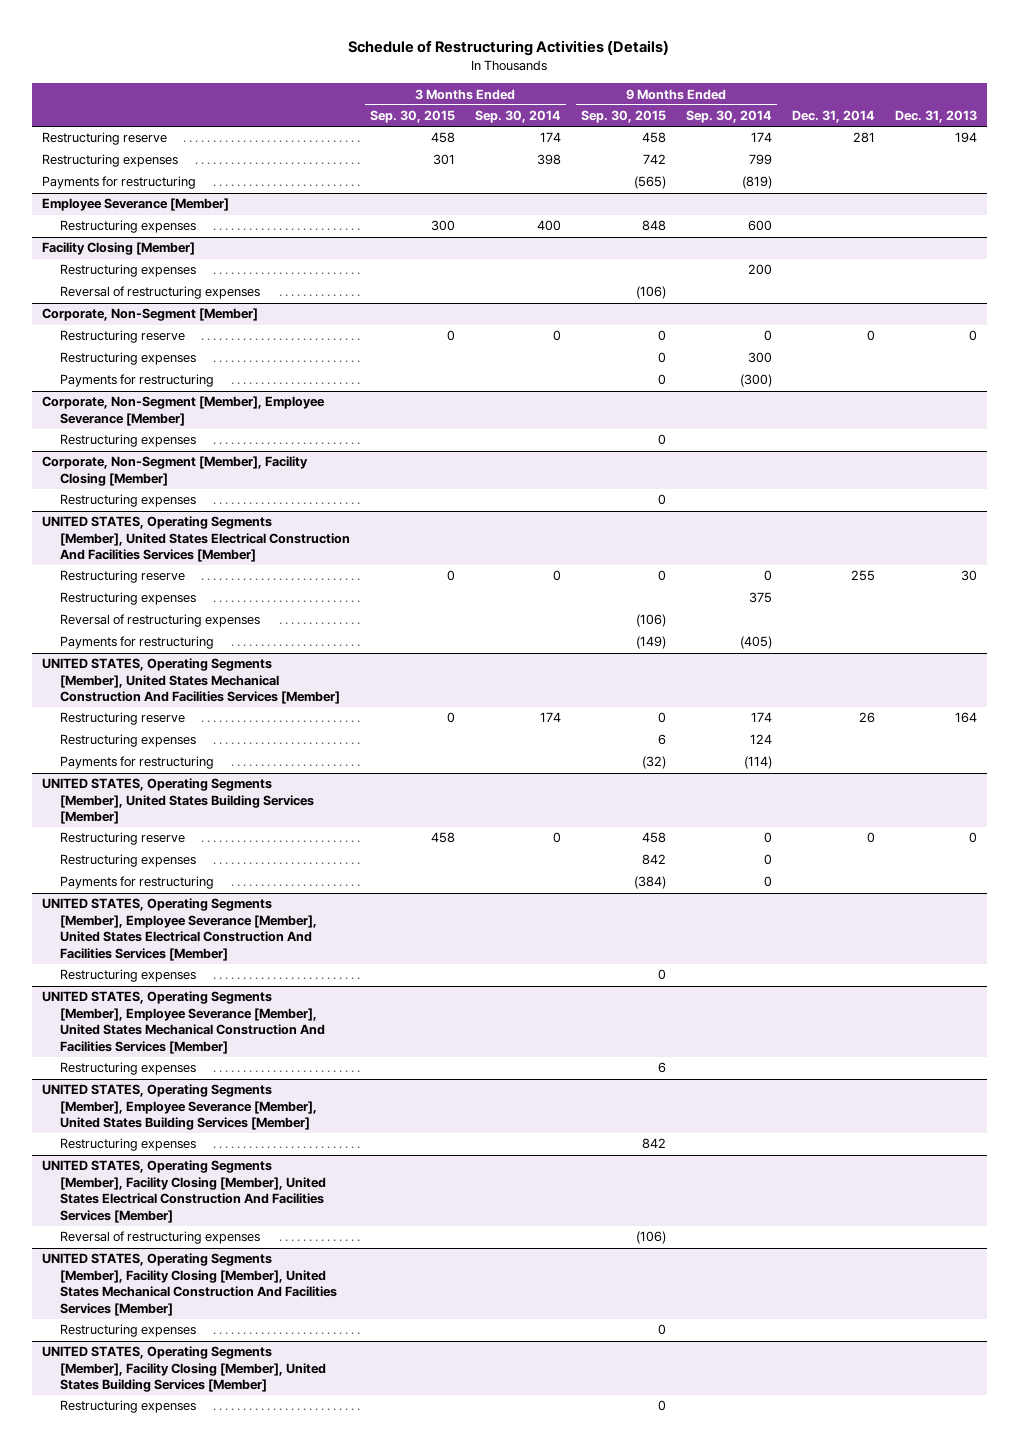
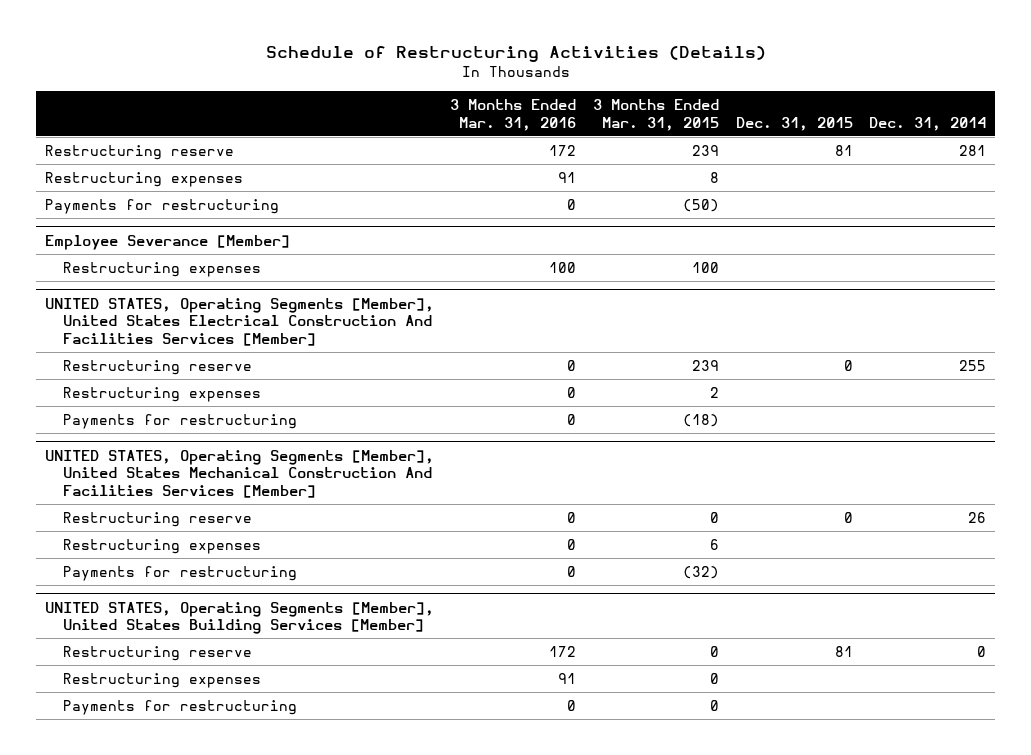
- | 3 Months Ended Sep. 30, 2015 | 3 Months Ended Sep. 30, 2014 | 9 Months Ended Sep. 30, 2015 | 9 Months Ended Sep. 30, 2014 | Dec. 31, 2014 | Dec. 31, 2013
+ | 3 Months Ended Mar. 31, 2016 | 3 Months Ended Mar. 31, 2015 | Dec. 31, 2015 | Dec. 31, 2014
- Facility Closing [Member]
- Restructuring expenses | | | | 200 | |
- Reversal of restructuring expenses | | | (106) | | |
- Corporate, Non-Segment [Member]
- Restructuring reserve | 0 | 0 | 0 | 0 | 0 | 0
- Restructuring expenses | | | 0 | 300 | |
- Payments for restructuring | | | 0 | (300) | |
- Corporate, Non-Segment [Member], Employee Severance [Member]
- Restructuring expenses | | | 0 | | |
- Corporate, Non-Segment [Member], Facility Closing [Member]
- Restructuring expenses | | | 0 | | |
@ UNITED STATES, Operating Segments [Member], United States Electrical Construction And Facilities Services [Member]
- Reversal of restructuring expenses | | | (106) | | |
- UNITED STATES, Operating Segments [Member], Employee Severance [Member], United States Electrical Construction And Facilities Services [Member]
- Restructuring expenses | | | 0 | | |
- UNITED STATES, Operating Segments [Member], Employee Severance [Member], United States Mechanical Construction And Facilities Services [Member]
- Restructuring expenses | | | 6 | | |
- UNITED STATES, Operating Segments [Member], Employee Severance [Member], United States Building Services [Member]
- Restructuring expenses | | | 842 | | |
- UNITED STATES, Operating Segments [Member], Facility Closing [Member], United States Electrical Construction And Facilities Services [Member]
- Reversal of restructuring expenses | | | (106) | | |
- UNITED STATES, Operating Segments [Member], Facility Closing [Member], United States Mechanical Construction And Facilities Services [Member]
- Restructuring expenses | | | 0 | | |
- UNITED STATES, Operating Segments [Member], Facility Closing [Member], United States Building Services [Member]
- Restructuring expenses | | | 0 | | |

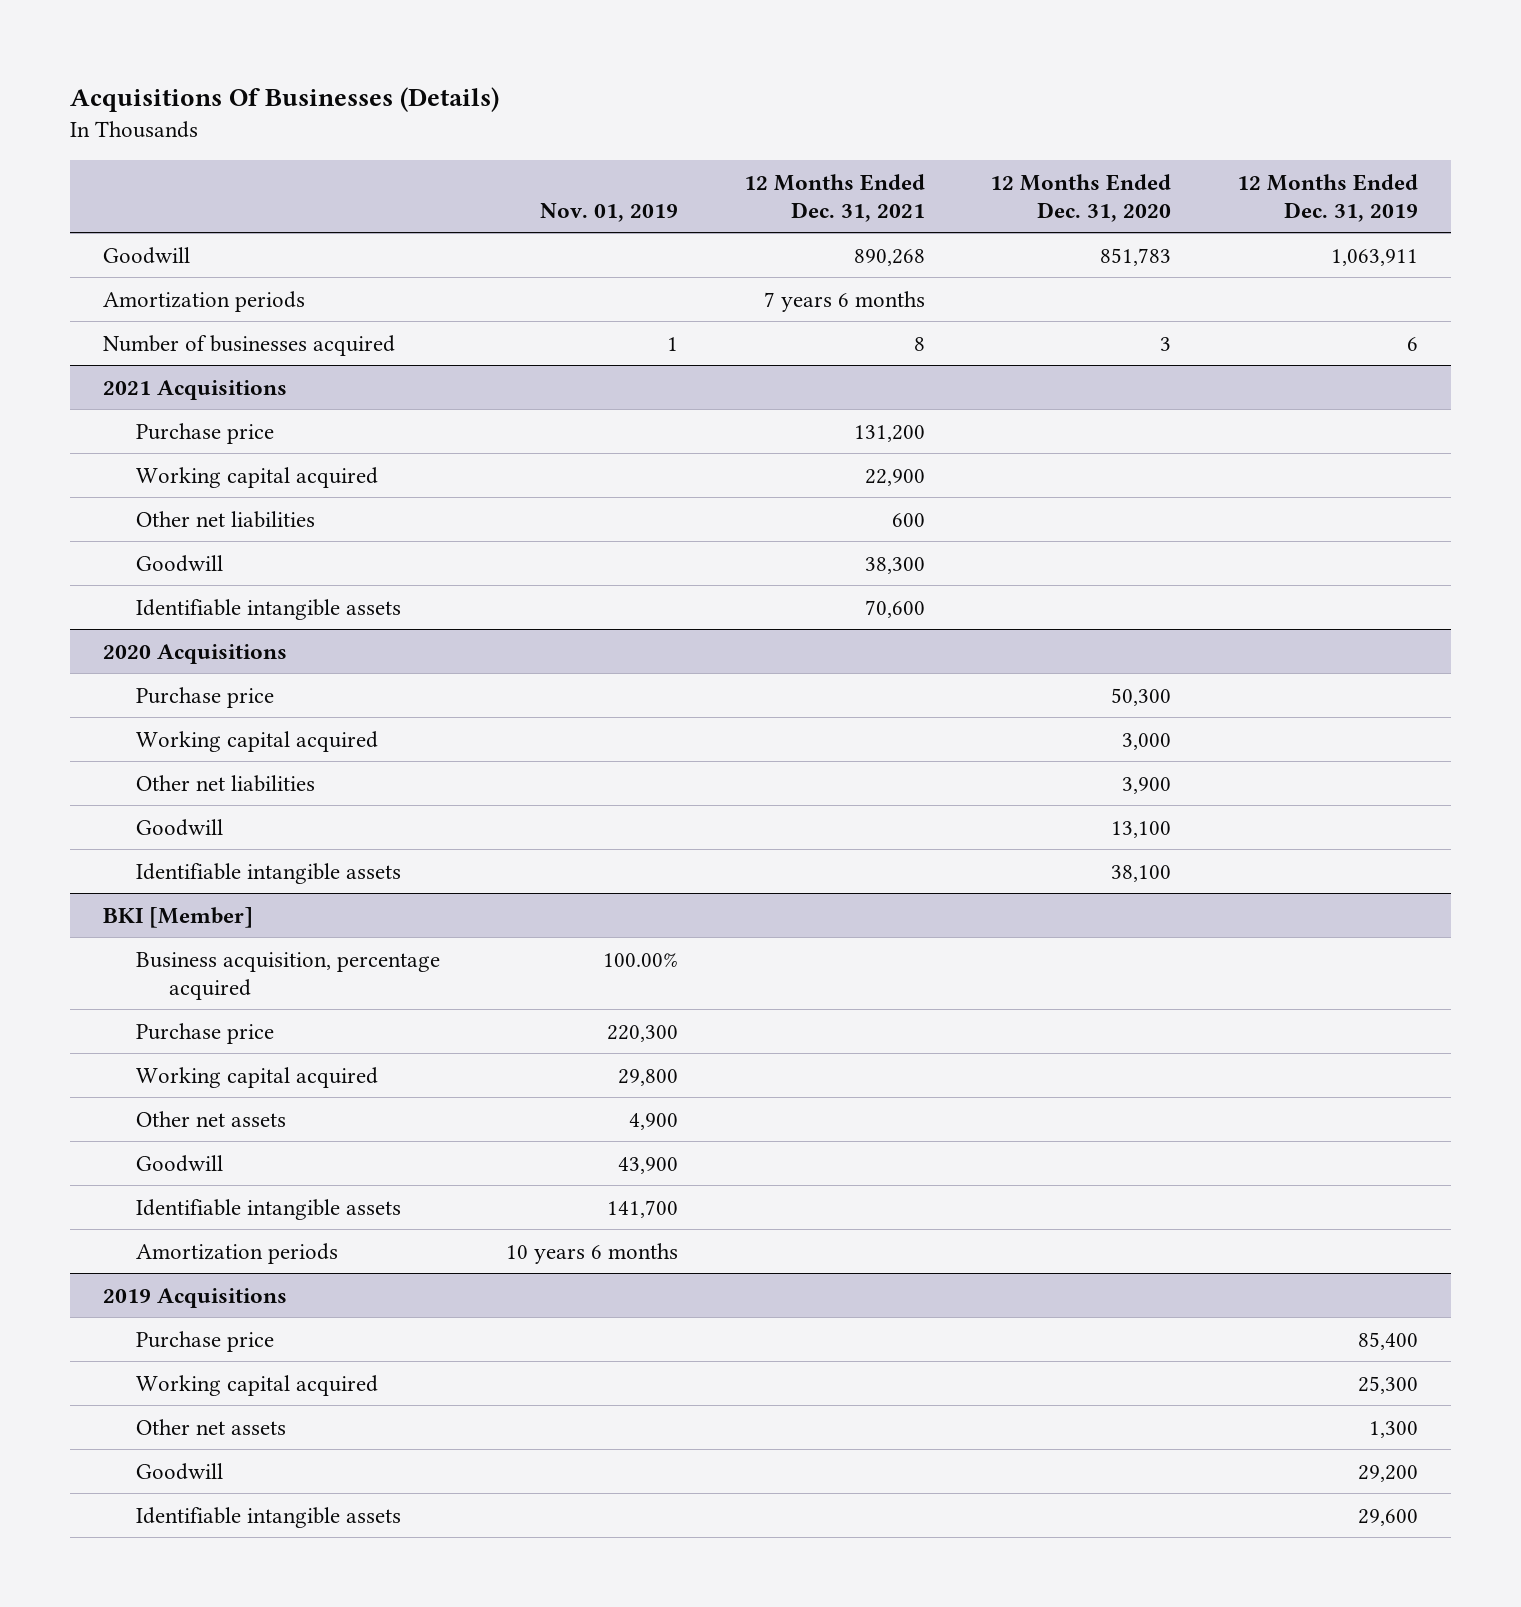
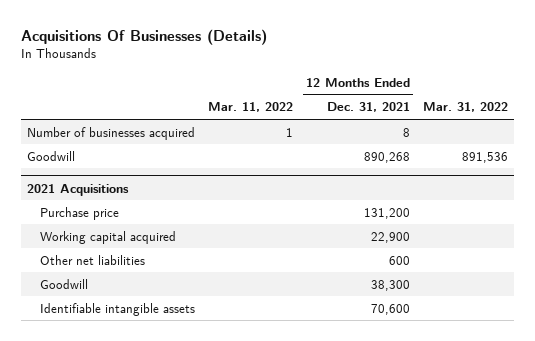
- | Nov. 01, 2019 | 12 Months Ended Dec. 31, 2021 | 12 Months Ended Dec. 31, 2020 | 12 Months Ended Dec. 31, 2019
+ | Mar. 11, 2022 | 12 Months Ended Dec. 31, 2021 | Mar. 31, 2022
- Amortization periods | | 7 years 6 months | |
moved down: Goodwill | | 890,268 | 891,536
- 2020 Acquisitions
- Purchase price | | | 50,300 |
- Working capital acquired | | | 3,000 |
- Other net liabilities | | | 3,900 |
- Goodwill | | | 13,100 |
- Identifiable intangible assets | | | 38,100 |
- BKI [Member]
- Business acquisition, percentage acquired | 100.00% | | |
- Purchase price | 220,300 | | |
- Working capital acquired | 29,800 | | |
- Other net assets | 4,900 | | |
- Goodwill | 43,900 | | |
- Identifiable intangible assets | 141,700 | | |
- Amortization periods | 10 years 6 months | | |
- 2019 Acquisitions
- Purchase price | | | | 85,400
- Working capital acquired | | | | 25,300
- Other net assets | | | | 1,300
- Goodwill | | | | 29,200
- Identifiable intangible assets | | | | 29,600

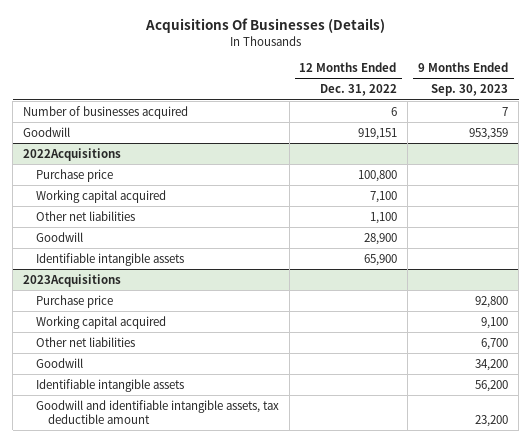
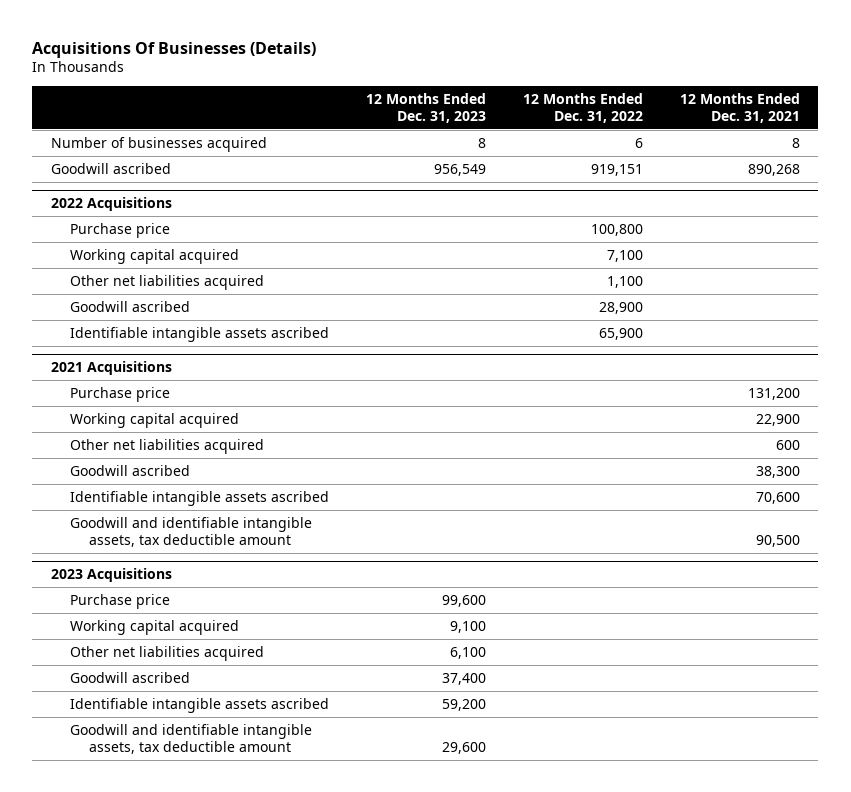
- | 12 Months Ended Dec. 31, 2022 | 9 Months Ended Sep. 30, 2023
+ | 12 Months Ended Dec. 31, 2023 | 12 Months Ended Dec. 31, 2022 | 12 Months Ended Dec. 31, 2021
- Goodwill | 919,151 | 953,359
- 2022Acquisitions
+ Goodwill ascribed | 956,549 | 919,151 | 890,268
+ 2022 Acquisitions
- Other net liabilities | 1,100 |
- Goodwill | 28,900 |
- Identifiable intangible assets | 65,900 |
- 2023Acquisitions
+ Other net liabilities acquired | | 1,100 |
+ Goodwill ascribed | | 28,900 |
+ Identifiable intangible assets ascribed | | 65,900 |
+ 2021 Acquisitions
+ Purchase price | | | 131,200
+ Working capital acquired | | | 22,900
+ Other net liabilities acquired | | | 600
+ Goodwill ascribed | | | 38,300
+ Identifiable intangible assets ascribed | | | 70,600
+ Goodwill and identifiable intangible assets, tax deductible amount | | | 90,500
+ 2023 Acquisitions
- Other net liabilities | | 6,700
- Goodwill | | 34,200
- Identifiable intangible assets | | 56,200
+ Other net liabilities acquired | 6,100 | |
+ Goodwill ascribed | 37,400 | |
+ Identifiable intangible assets ascribed | 59,200 | |

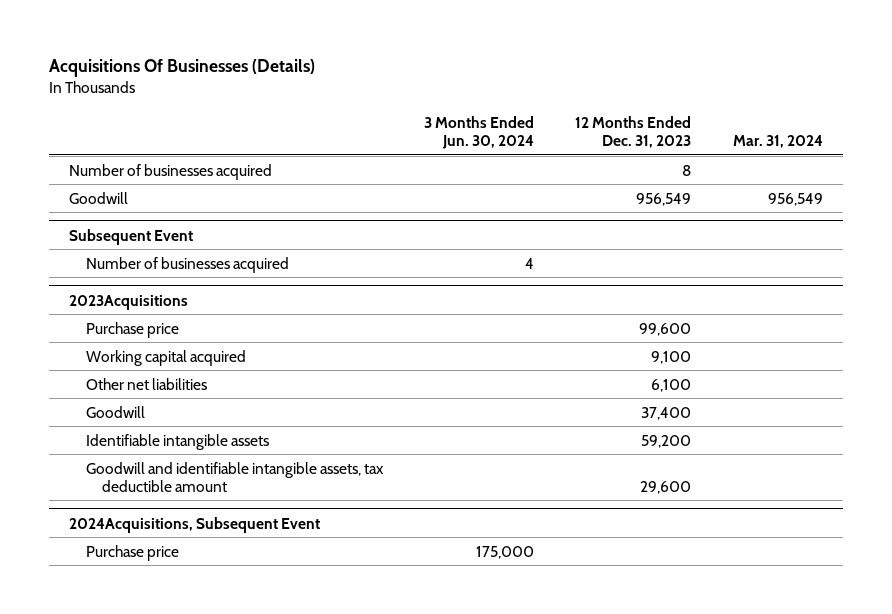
- | 12 Months Ended Dec. 31, 2023 | 12 Months Ended Dec. 31, 2022 | 12 Months Ended Dec. 31, 2021
+ | 3 Months Ended Jun. 30, 2024 | 12 Months Ended Dec. 31, 2023 | Mar. 31, 2024
- Goodwill ascribed | 956,549 | 919,151 | 890,268
- 2022 Acquisitions
- Purchase price | | 100,800 |
- Working capital acquired | | 7,100 |
- Other net liabilities acquired | | 1,100 |
- Goodwill ascribed | | 28,900 |
- Identifiable intangible assets ascribed | | 65,900 |
- 2021 Acquisitions
- Purchase price | | | 131,200
- Working capital acquired | | | 22,900
- Other net liabilities acquired | | | 600
- Goodwill ascribed | | | 38,300
- Identifiable intangible assets ascribed | | | 70,600
- Goodwill and identifiable intangible assets, tax deductible amount | | | 90,500
- 2023 Acquisitions
+ Goodwill | | 956,549 | 956,549
+ Subsequent Event
+ Number of businesses acquired | 4 | |
+ 2023Acquisitions
- Other net liabilities acquired | 6,100 | |
- Goodwill ascribed | 37,400 | |
- Identifiable intangible assets ascribed | 59,200 | |
+ Other net liabilities | | 6,100 |
+ Goodwill | | 37,400 |
+ Identifiable intangible assets | | 59,200 |
+ 2024Acquisitions, Subsequent Event
+ Purchase price | 175,000 | |

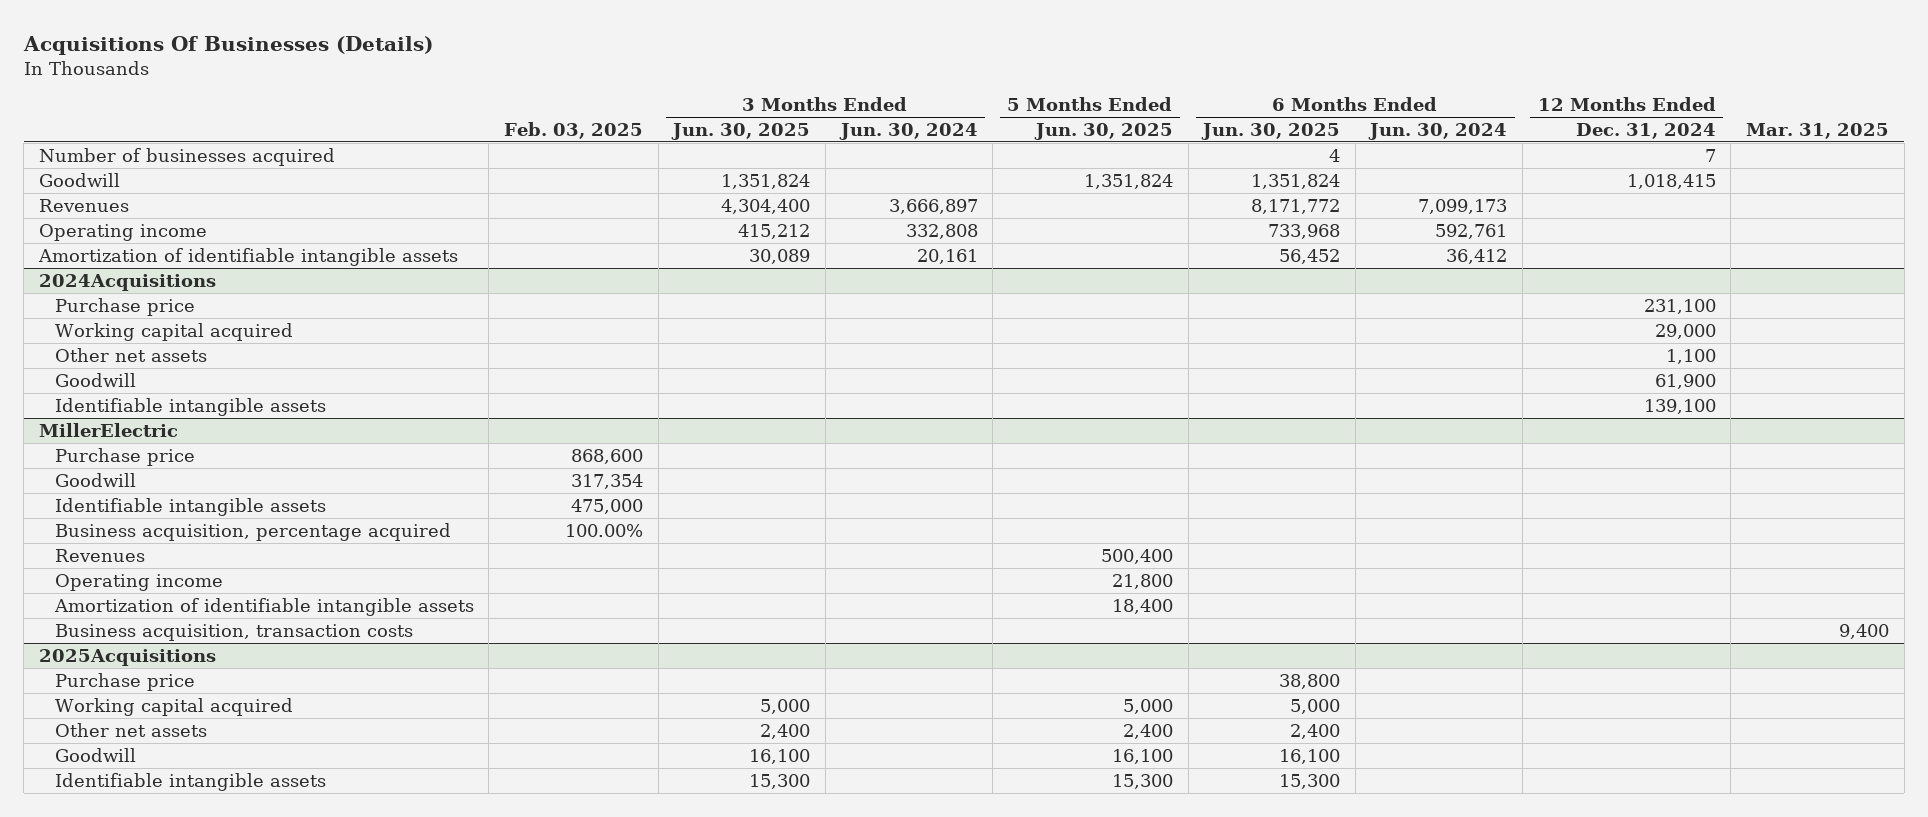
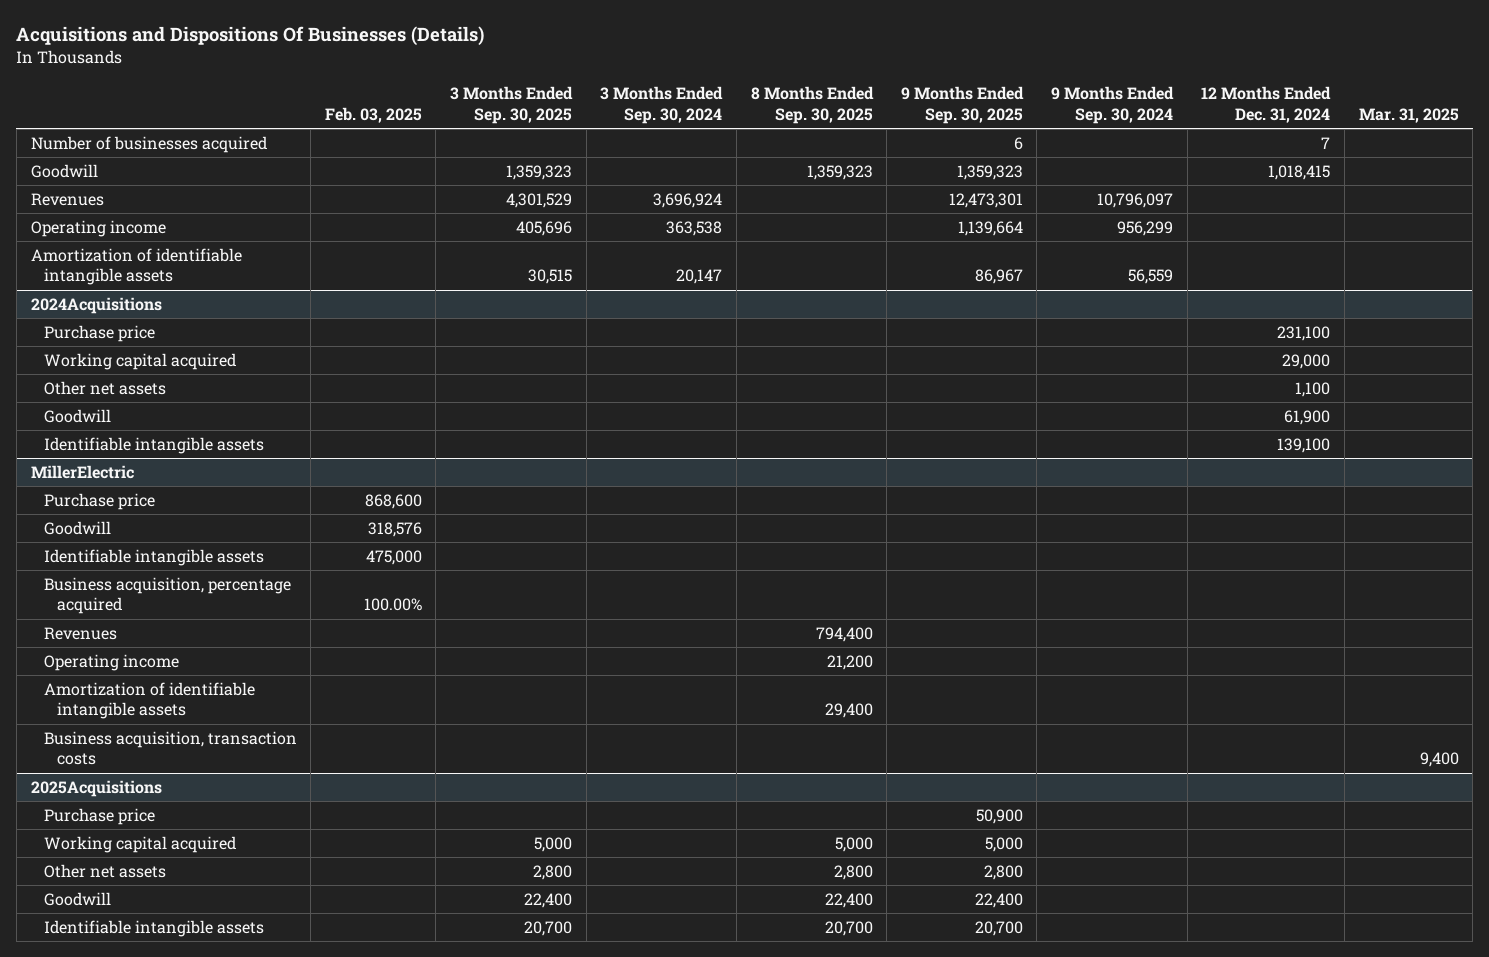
- Acquisitions Of Businesses (Details)
+ Acquisitions and Dispositions Of Businesses (Details)
- | Feb. 03, 2025 | 3 Months Ended Jun. 30, 2025 | 3 Months Ended Jun. 30, 2024 | 5 Months Ended Jun. 30, 2025 | 6 Months Ended Jun. 30, 2025 | 6 Months Ended Jun. 30, 2024 | 12 Months Ended Dec. 31, 2024 | Mar. 31, 2025
+ | Feb. 03, 2025 | 3 Months Ended Sep. 30, 2025 | 3 Months Ended Sep. 30, 2024 | 8 Months Ended Sep. 30, 2025 | 9 Months Ended Sep. 30, 2025 | 9 Months Ended Sep. 30, 2024 | 12 Months Ended Dec. 31, 2024 | Mar. 31, 2025
@ MillerElectric
- Goodwill | 317,354 | | | | | | |
+ Goodwill | 318,576 | | | | | | |

